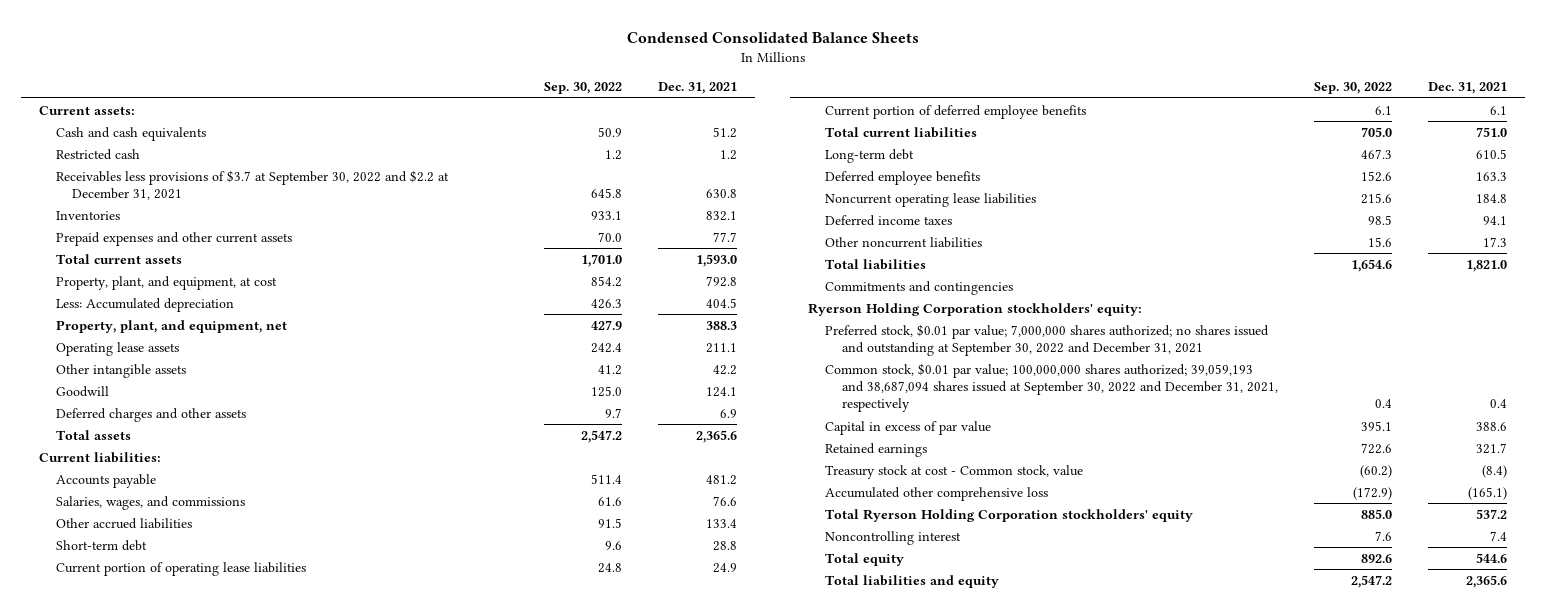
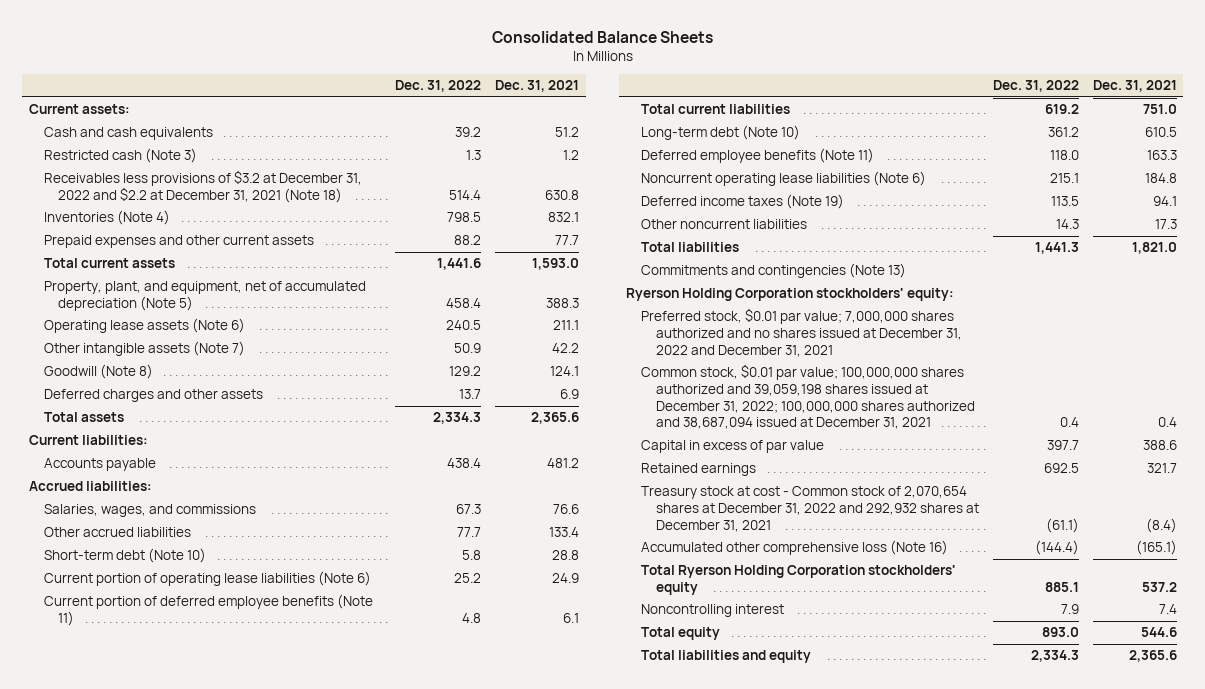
- Condensed Consolidated Balance Sheets
+ Consolidated Balance Sheets
- | Sep. 30, 2022 | Dec. 31, 2021
+ | Dec. 31, 2022 | Dec. 31, 2021
- Restricted cash | 1.2 | 1.2
- Receivables less provisions of $3.7 at September 30, 2022 and $2.2 at December 31, 2021 | 645.8 | 630.8
- Inventories | 933.1 | 832.1
+ Restricted cash (Note 3) | 1.3 | 1.2
+ Receivables less provisions of $3.2 at December 31, 2022 and $2.2 at December 31, 2021 (Note 18) | 514.4 | 630.8
+ Inventories (Note 4) | 798.5 | 832.1
- Property, plant, and equipment, at cost | 854.2 | 792.8
- Less: Accumulated depreciation | 426.3 | 404.5
- Property, plant, and equipment, net | 427.9 | 388.3
- Operating lease assets | 242.4 | 211.1
- Other intangible assets | 41.2 | 42.2
- Goodwill | 125.0 | 124.1
+ Property, plant, and equipment, net of accumulated depreciation (Note 5) | 458.4 | 388.3
+ Operating lease assets (Note 6) | 240.5 | 211.1
+ Other intangible assets (Note 7) | 50.9 | 42.2
+ Goodwill (Note 8) | 129.2 | 124.1
+ Accrued liabilities:
- Short-term debt | 9.6 | 28.8
- Current portion of operating lease liabilities | 24.8 | 24.9
- Current portion of deferred employee benefits | 6.1 | 6.1
+ Short-term debt (Note 10) | 5.8 | 28.8
+ Current portion of operating lease liabilities (Note 6) | 25.2 | 24.9
+ Current portion of deferred employee benefits (Note 11) | 4.8 | 6.1
- Long-term debt | 467.3 | 610.5
- Deferred employee benefits | 152.6 | 163.3
- Noncurrent operating lease liabilities | 215.6 | 184.8
- Deferred income taxes | 98.5 | 94.1
+ Long-term debt (Note 10) | 361.2 | 610.5
+ Deferred employee benefits (Note 11) | 118.0 | 163.3
+ Noncurrent operating lease liabilities (Note 6) | 215.1 | 184.8
+ Deferred income taxes (Note 19) | 113.5 | 94.1
- Commitments and contingencies
+ Commitments and contingencies (Note 13)
- Preferred stock, $0.01 par value; 7,000,000 shares authorized; no shares issued and outstanding at September 30, 2022 and December 31, 2021
- Common stock, $0.01 par value; 100,000,000 shares authorized; 39,059,193 and 38,687,094 shares issued at September 30, 2022 and December 31, 2021, respectively | 0.4 | 0.4
+ Preferred stock, $0.01 par value; 7,000,000 shares authorized and no shares issued at December 31, 2022 and December 31, 2021
+ Common stock, $0.01 par value; 100,000,000 shares authorized and 39,059,198 shares issued at December 31, 2022; 100,000,000 shares authorized and 38,687,094 issued at December 31, 2021 | 0.4 | 0.4
- Treasury stock at cost - Common stock, value | (60.2) | (8.4)
- Accumulated other comprehensive loss | (172.9) | (165.1)
+ Treasury stock at cost - Common stock of 2,070,654 shares at December 31, 2022 and 292,932 shares at December 31, 2021 | (61.1) | (8.4)
+ Accumulated other comprehensive loss (Note 16) | (144.4) | (165.1)

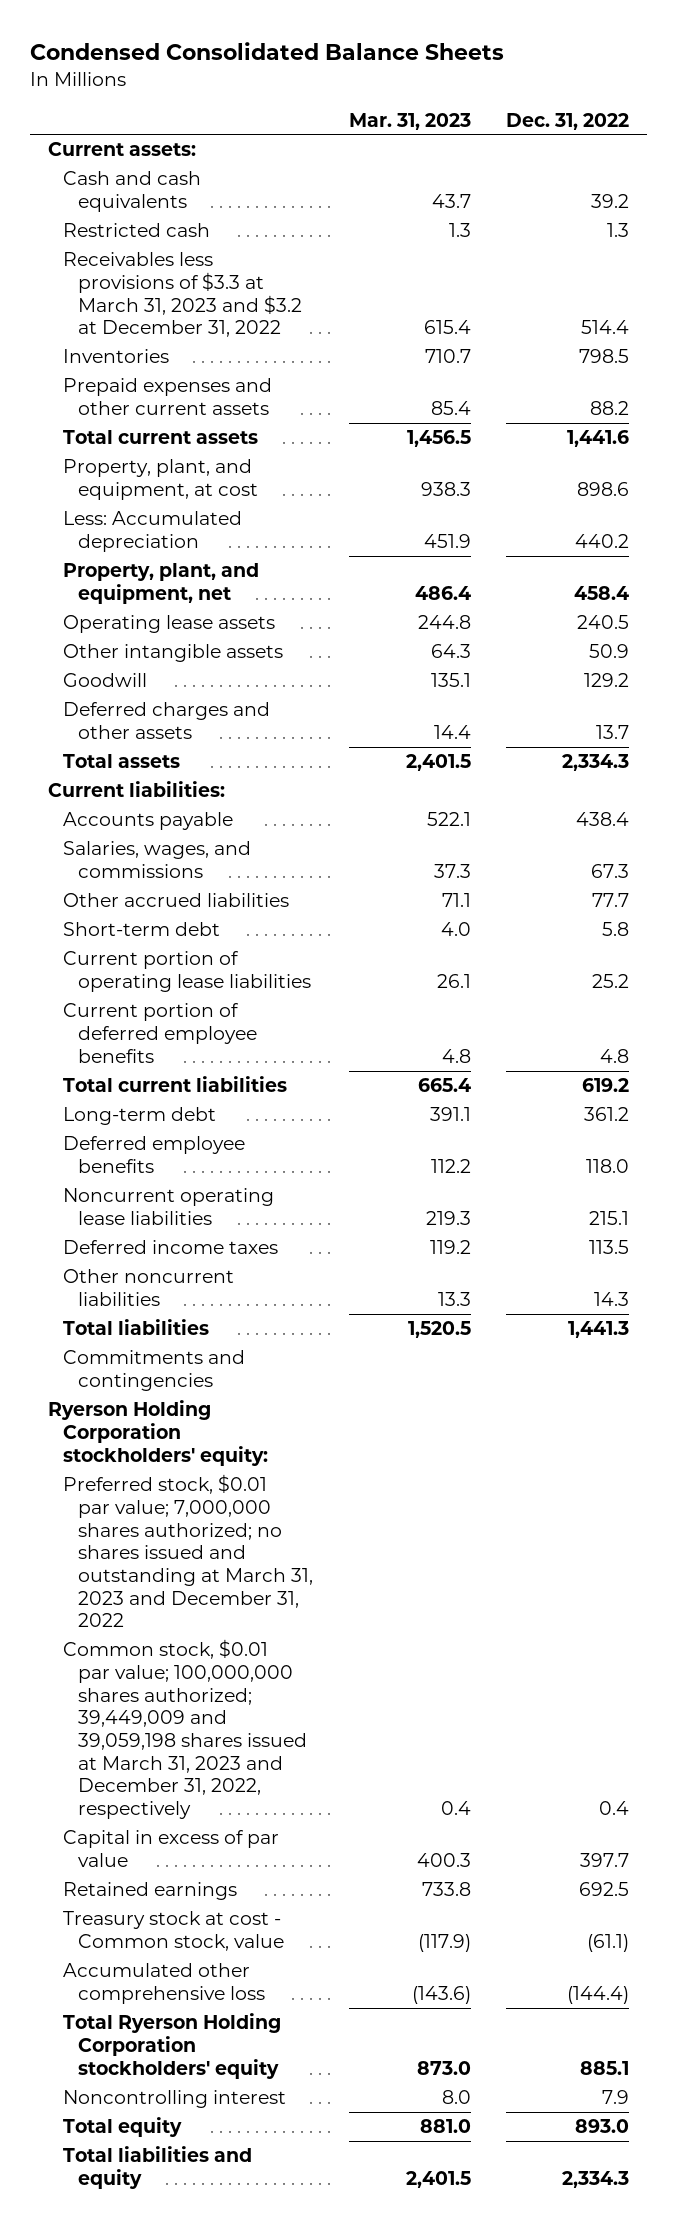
- Consolidated Balance Sheets
+ Condensed Consolidated Balance Sheets
- | Dec. 31, 2022 | Dec. 31, 2021
+ | Mar. 31, 2023 | Dec. 31, 2022
- Restricted cash (Note 3) | 1.3 | 1.2
- Receivables less provisions of $3.2 at December 31, 2022 and $2.2 at December 31, 2021 (Note 18) | 514.4 | 630.8
- Inventories (Note 4) | 798.5 | 832.1
+ Restricted cash | 1.3 | 1.3
+ Receivables less provisions of $3.3 at March 31, 2023 and $3.2 at December 31, 2022 | 615.4 | 514.4
+ Inventories | 710.7 | 798.5
- Property, plant, and equipment, net of accumulated depreciation (Note 5) | 458.4 | 388.3
- Operating lease assets (Note 6) | 240.5 | 211.1
- Other intangible assets (Note 7) | 50.9 | 42.2
- Goodwill (Note 8) | 129.2 | 124.1
+ Property, plant, and equipment, at cost | 938.3 | 898.6
+ Less: Accumulated depreciation | 451.9 | 440.2
+ Property, plant, and equipment, net | 486.4 | 458.4
+ Operating lease assets | 244.8 | 240.5
+ Other intangible assets | 64.3 | 50.9
+ Goodwill | 135.1 | 129.2
- Accrued liabilities:
- Short-term debt (Note 10) | 5.8 | 28.8
- Current portion of operating lease liabilities (Note 6) | 25.2 | 24.9
- Current portion of deferred employee benefits (Note 11) | 4.8 | 6.1
+ Short-term debt | 4.0 | 5.8
+ Current portion of operating lease liabilities | 26.1 | 25.2
+ Current portion of deferred employee benefits | 4.8 | 4.8
- Long-term debt (Note 10) | 361.2 | 610.5
- Deferred employee benefits (Note 11) | 118.0 | 163.3
- Noncurrent operating lease liabilities (Note 6) | 215.1 | 184.8
- Deferred income taxes (Note 19) | 113.5 | 94.1
+ Long-term debt | 391.1 | 361.2
+ Deferred employee benefits | 112.2 | 118.0
+ Noncurrent operating lease liabilities | 219.3 | 215.1
+ Deferred income taxes | 119.2 | 113.5
- Commitments and contingencies (Note 13)
+ Commitments and contingencies
- Preferred stock, $0.01 par value; 7,000,000 shares authorized and no shares issued at December 31, 2022 and December 31, 2021
- Common stock, $0.01 par value; 100,000,000 shares authorized and 39,059,198 shares issued at December 31, 2022; 100,000,000 shares authorized and 38,687,094 issued at December 31, 2021 | 0.4 | 0.4
+ Preferred stock, $0.01 par value; 7,000,000 shares authorized; no shares issued and outstanding at March 31, 2023 and December 31, 2022
+ Common stock, $0.01 par value; 100,000,000 shares authorized; 39,449,009 and 39,059,198 shares issued at March 31, 2023 and December 31, 2022, respectively | 0.4 | 0.4
- Treasury stock at cost - Common stock of 2,070,654 shares at December 31, 2022 and 292,932 shares at December 31, 2021 | (61.1) | (8.4)
- Accumulated other comprehensive loss (Note 16) | (144.4) | (165.1)
+ Treasury stock at cost - Common stock, value | (117.9) | (61.1)
+ Accumulated other comprehensive loss | (143.6) | (144.4)

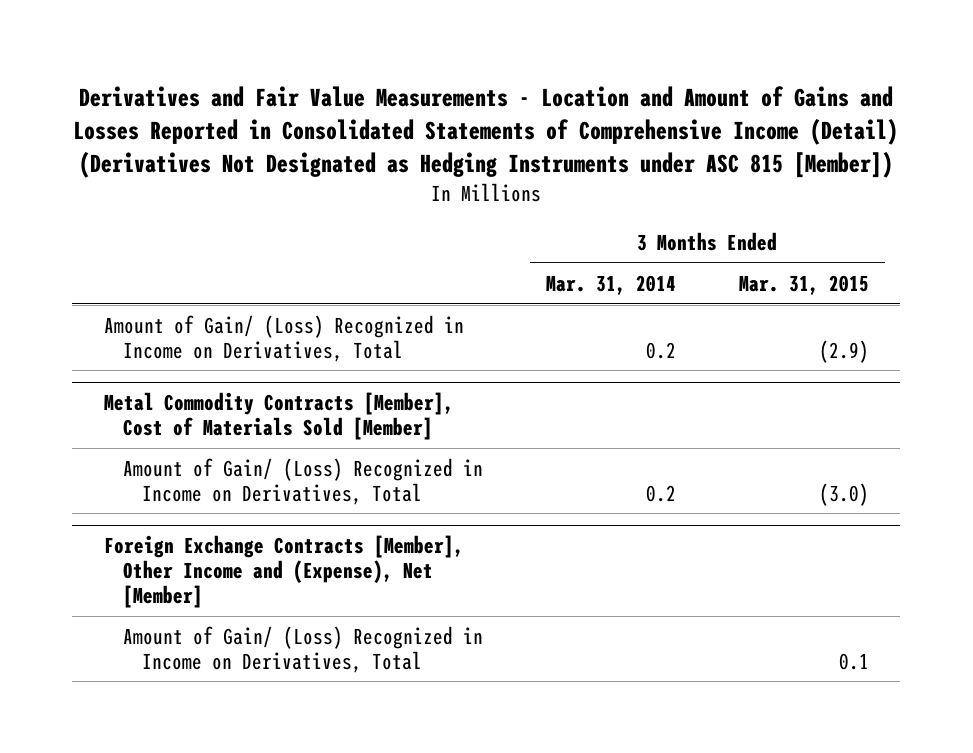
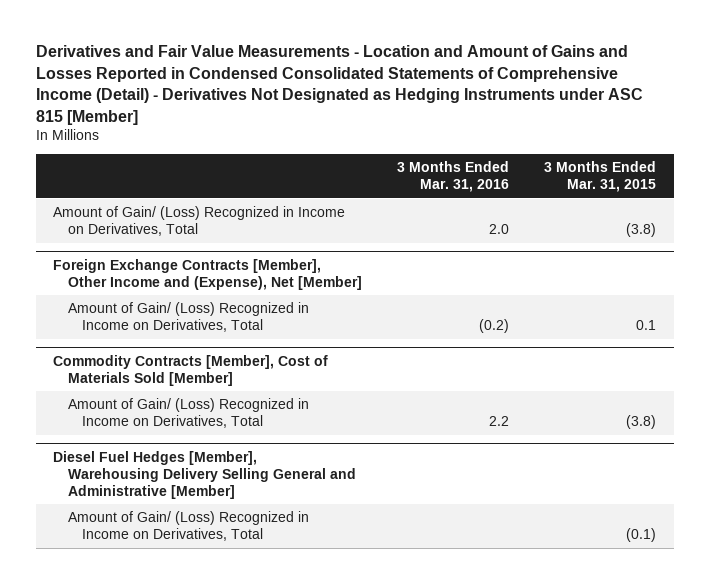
- Derivatives and Fair Value Measurements - Location and Amount of Gains and Losses Reported in Consolidated Statements of Comprehensive Income (Detail) (Derivatives Not Designated as Hedging Instruments under ASC 815 [Member])
+ Derivatives and Fair Value Measurements - Location and Amount of Gains and Losses Reported in Condensed Consolidated Statements of Comprehensive Income (Detail) - Derivatives Not Designated as Hedging Instruments under ASC 815 [Member]
- | 3 Months Ended Mar. 31, 2014 | 3 Months Ended Mar. 31, 2015
+ | 3 Months Ended Mar. 31, 2016 | 3 Months Ended Mar. 31, 2015
- Amount of Gain/ (Loss) Recognized in Income on Derivatives, Total | 0.2 | (2.9)
- Metal Commodity Contracts [Member], Cost of Materials Sold [Member]
- Amount of Gain/ (Loss) Recognized in Income on Derivatives, Total | 0.2 | (3.0)
+ Amount of Gain/ (Loss) Recognized in Income on Derivatives, Total | 2.0 | (3.8)
+ Commodity Contracts [Member], Cost of Materials Sold [Member]
+ Amount of Gain/ (Loss) Recognized in Income on Derivatives, Total | 2.2 | (3.8)
+ Diesel Fuel Hedges [Member], Warehousing Delivery Selling General and Administrative [Member]
+ Amount of Gain/ (Loss) Recognized in Income on Derivatives, Total | | (0.1)

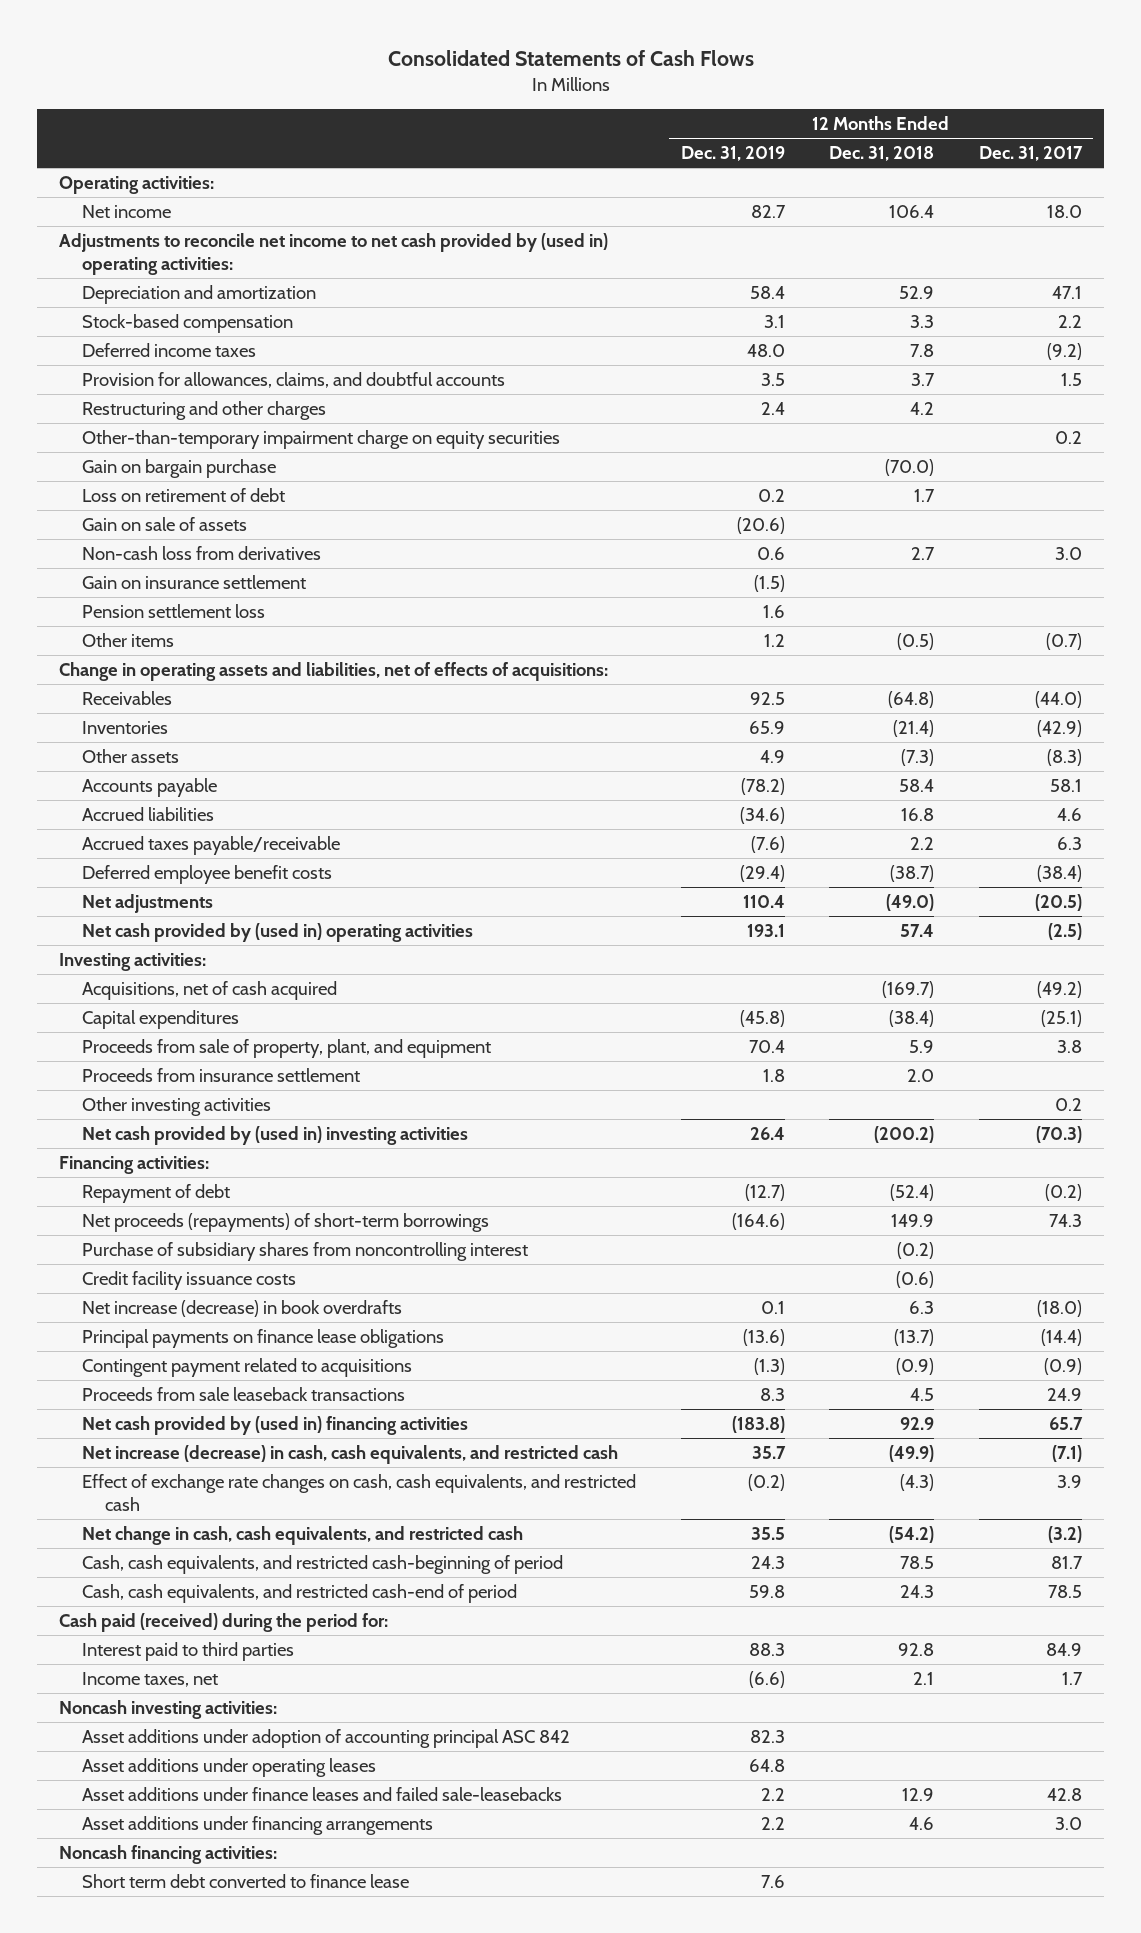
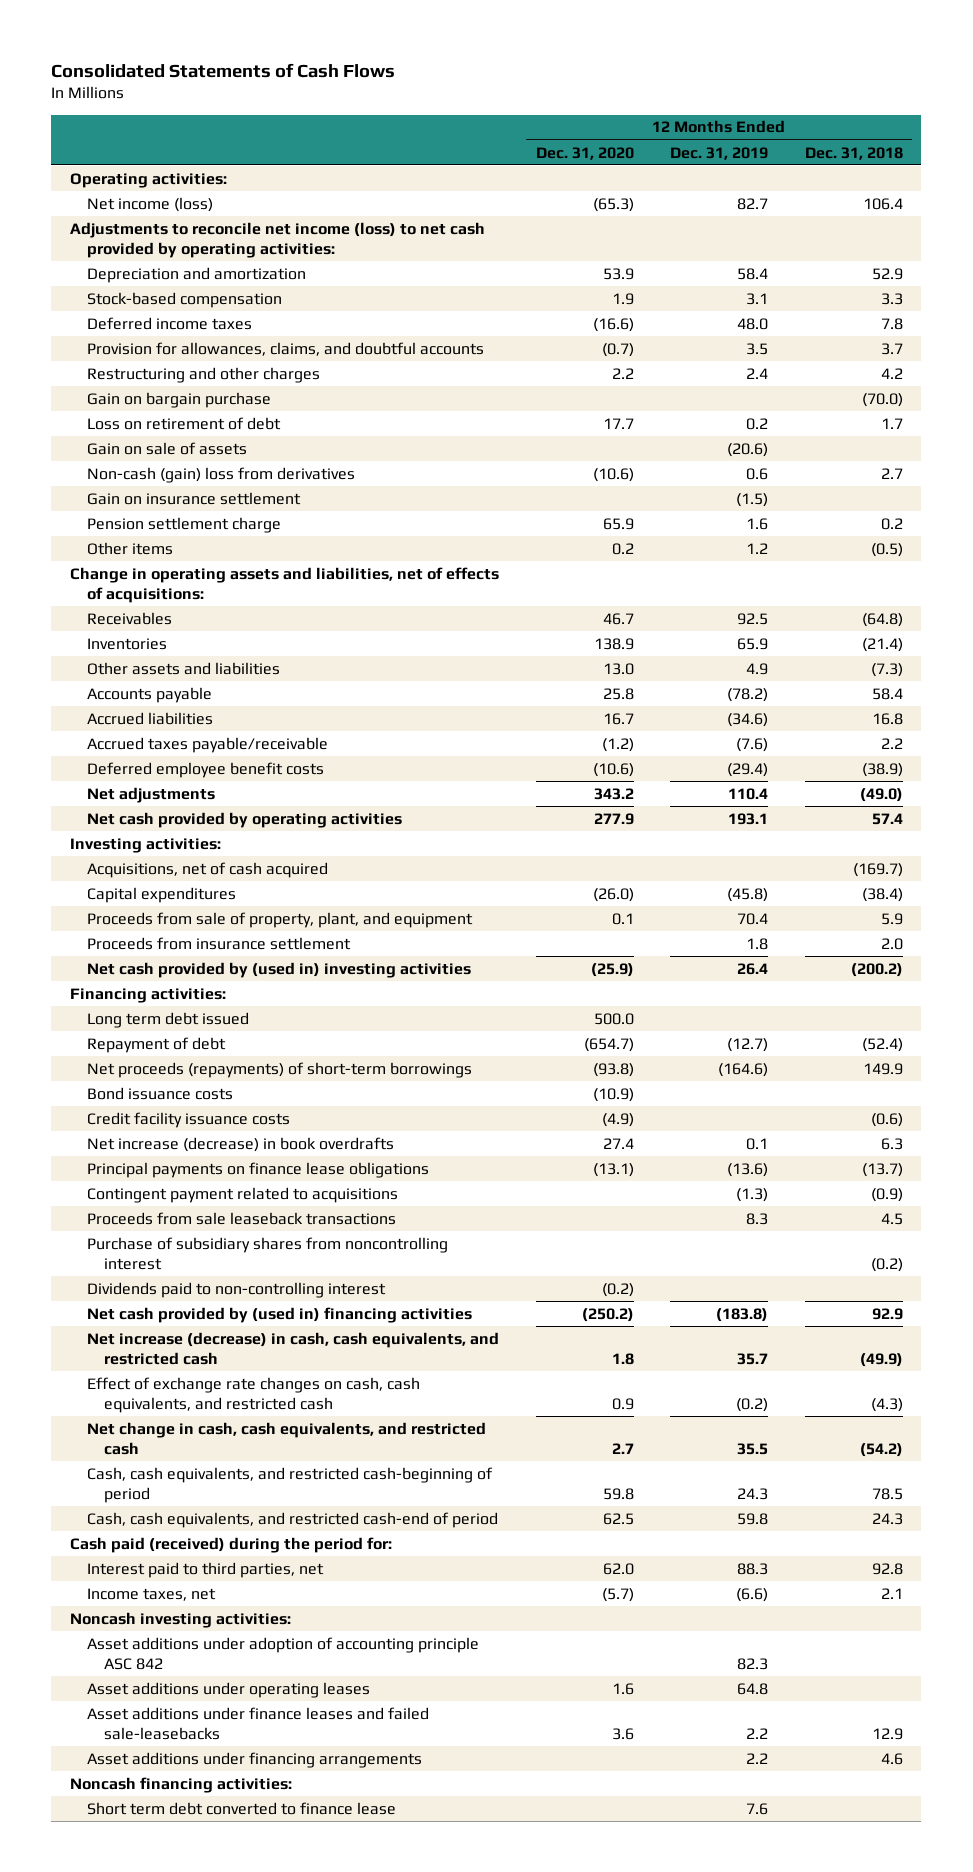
- | 12 Months Ended Dec. 31, 2019 | 12 Months Ended Dec. 31, 2018 | 12 Months Ended Dec. 31, 2017
+ | 12 Months Ended Dec. 31, 2020 | 12 Months Ended Dec. 31, 2019 | 12 Months Ended Dec. 31, 2018
- Net income | 82.7 | 106.4 | 18.0
- Adjustments to reconcile net income to net cash provided by (used in) operating activities:
+ Net income (loss) | (65.3) | 82.7 | 106.4
+ Adjustments to reconcile net income (loss) to net cash provided by operating activities:
- Other-than-temporary impairment charge on equity securities | | | 0.2
- Non-cash loss from derivatives | 0.6 | 2.7 | 3.0
+ Non-cash (gain) loss from derivatives | (10.6) | 0.6 | 2.7
- Pension settlement loss | 1.6 | |
+ Pension settlement charge | 65.9 | 1.6 | 0.2
- Other assets | 4.9 | (7.3) | (8.3)
+ Other assets and liabilities | 13.0 | 4.9 | (7.3)
- Deferred employee benefit costs | (29.4) | (38.7) | (38.4)
+ Deferred employee benefit costs | (10.6) | (29.4) | (38.9)
- Net cash provided by (used in) operating activities | 193.1 | 57.4 | (2.5)
+ Net cash provided by operating activities | 277.9 | 193.1 | 57.4
- Other investing activities | | | 0.2
+ Long term debt issued | 500.0 | |
+ Bond issuance costs | (10.9) | |
moved down: Purchase of subsidiary shares from noncontrolling interest | | | (0.2)
+ Dividends paid to non-controlling interest | (0.2) | |
- Interest paid to third parties | 88.3 | 92.8 | 84.9
+ Interest paid to third parties, net | 62.0 | 88.3 | 92.8
- Asset additions under adoption of accounting principal ASC 842 | 82.3 | |
+ Asset additions under adoption of accounting principle ASC 842 | | 82.3 |

